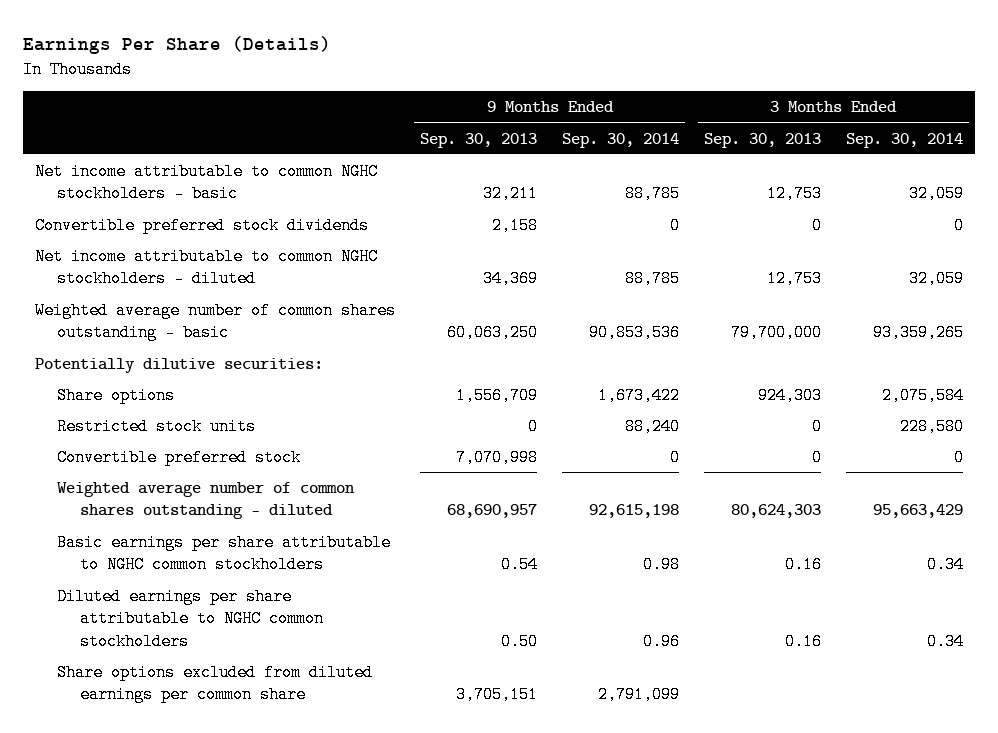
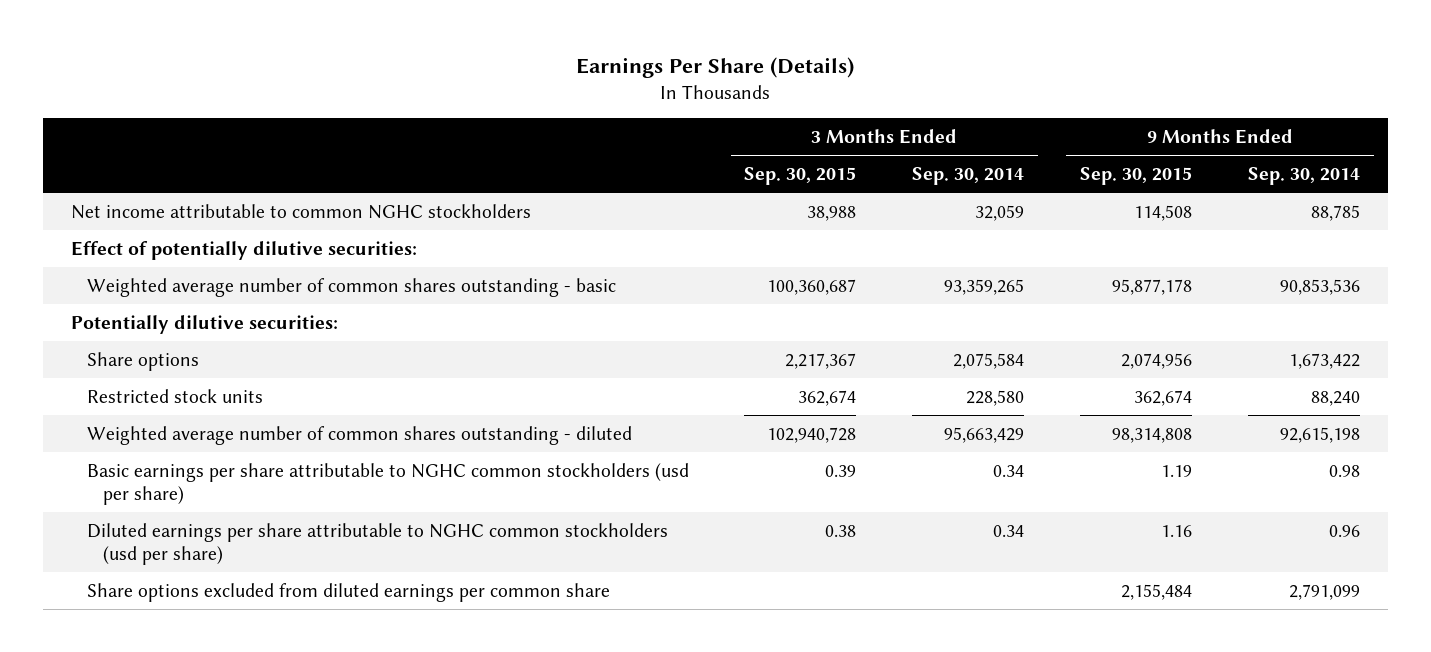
- | 9 Months Ended Sep. 30, 2013 | 9 Months Ended Sep. 30, 2014 | 3 Months Ended Sep. 30, 2013 | 3 Months Ended Sep. 30, 2014
+ | 3 Months Ended Sep. 30, 2015 | 3 Months Ended Sep. 30, 2014 | 9 Months Ended Sep. 30, 2015 | 9 Months Ended Sep. 30, 2014
- Net income attributable to common NGHC stockholders - basic | 32,211 | 88,785 | 12,753 | 32,059
- Convertible preferred stock dividends | 2,158 | 0 | 0 | 0
- Net income attributable to common NGHC stockholders - diluted | 34,369 | 88,785 | 12,753 | 32,059
+ Net income attributable to common NGHC stockholders | 38,988 | 32,059 | 114,508 | 88,785
+ Effect of potentially dilutive securities:
- Convertible preferred stock | 7,070,998 | 0 | 0 | 0
- Basic earnings per share attributable to NGHC common stockholders | 0.54 | 0.98 | 0.16 | 0.34
- Diluted earnings per share attributable to NGHC common stockholders | 0.50 | 0.96 | 0.16 | 0.34
+ Basic earnings per share attributable to NGHC common stockholders (usd per share) | 0.39 | 0.34 | 1.19 | 0.98
+ Diluted earnings per share attributable to NGHC common stockholders (usd per share) | 0.38 | 0.34 | 1.16 | 0.96

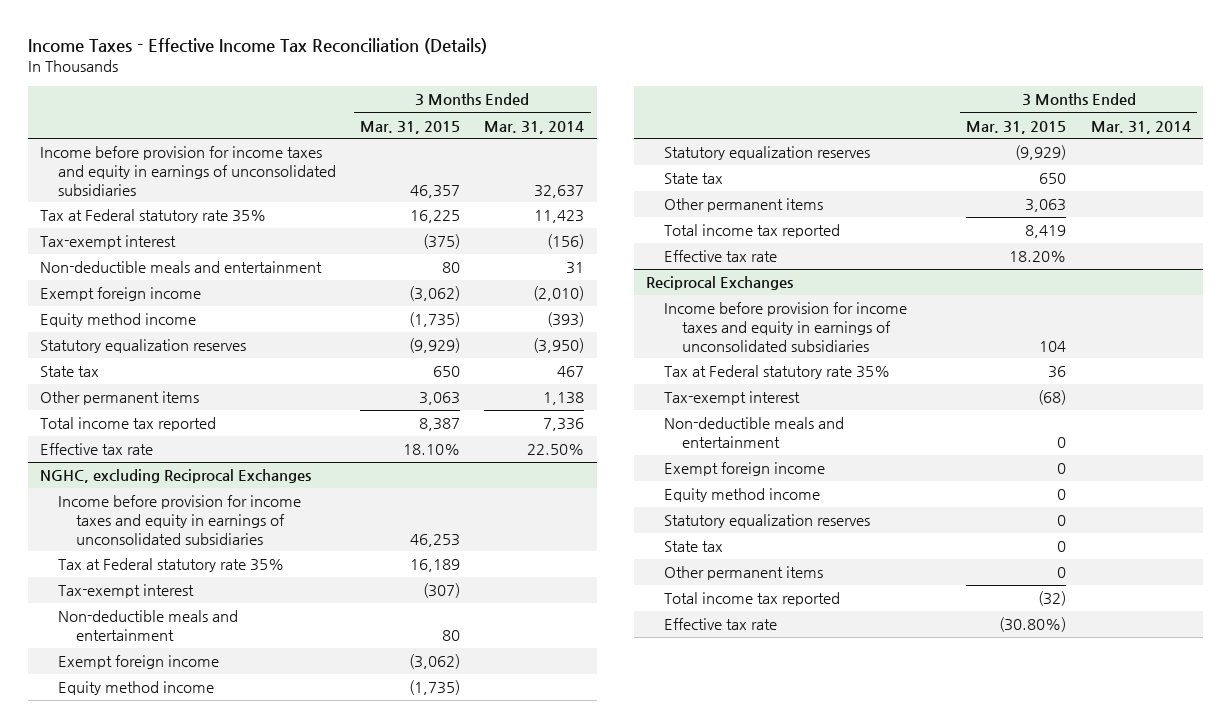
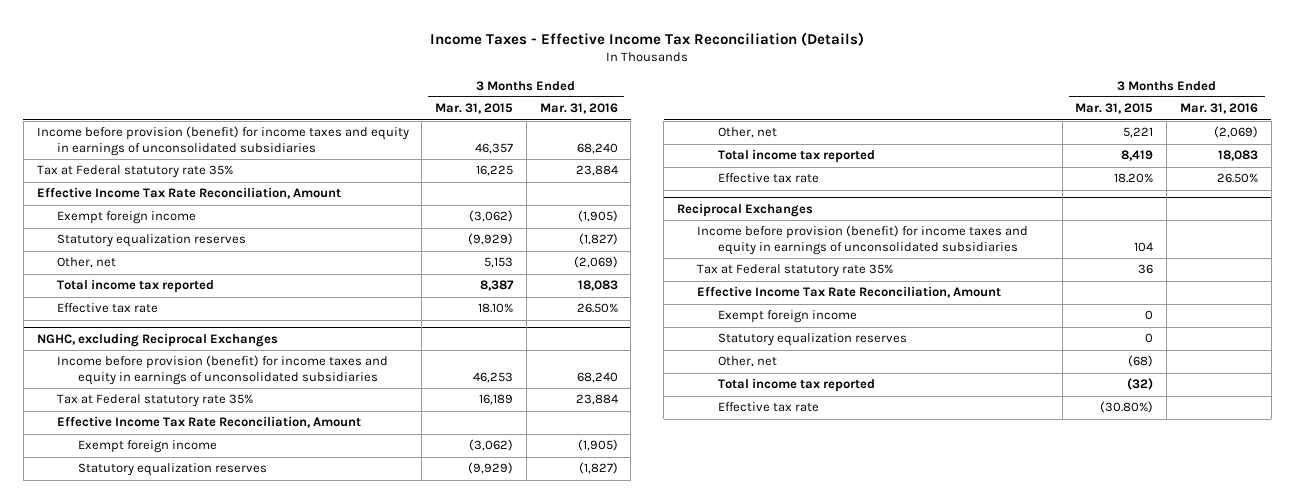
- | 3 Months Ended Mar. 31, 2015 | 3 Months Ended Mar. 31, 2014
+ | 3 Months Ended Mar. 31, 2015 | 3 Months Ended Mar. 31, 2016
- Income before provision for income taxes and equity in earnings of unconsolidated subsidiaries | 46,357 | 32,637
+ Income before provision (benefit) for income taxes and equity in earnings of unconsolidated subsidiaries | 46,357 | 68,240
- Tax-exempt interest | (375) | (156)
- Non-deductible meals and entertainment | 80 | 31
+ Effective Income Tax Rate Reconciliation, Amount
- Equity method income | (1,735) | (393)
- State tax | 650 | 467
- Other permanent items | 3,063 | 1,138
+ Other, net | 5,153 | (2,069)
@ NGHC, excluding Reciprocal Exchanges
- Income before provision for income taxes and equity in earnings of unconsolidated subsidiaries | 46,253 |
+ Income before provision (benefit) for income taxes and equity in earnings of unconsolidated subsidiaries | 46,253 | 68,240
- Tax-exempt interest | (307) |
- Non-deductible meals and entertainment | 80 |
+ Effective Income Tax Rate Reconciliation, Amount
- Equity method income | (1,735) |
- State tax | 650 |
- Other permanent items | 3,063 |
+ Other, net | 5,221 | (2,069)
@ Reciprocal Exchanges
- Income before provision for income taxes and equity in earnings of unconsolidated subsidiaries | 104 |
+ Income before provision (benefit) for income taxes and equity in earnings of unconsolidated subsidiaries | 104 |
- Tax-exempt interest | (68) |
- Non-deductible meals and entertainment | 0 |
+ Effective Income Tax Rate Reconciliation, Amount
- Equity method income | 0 |
- State tax | 0 |
- Other permanent items | 0 |
+ Other, net | (68) |

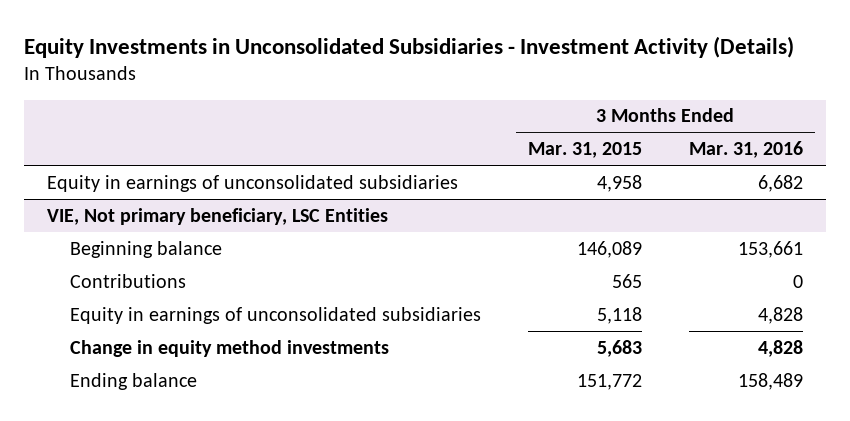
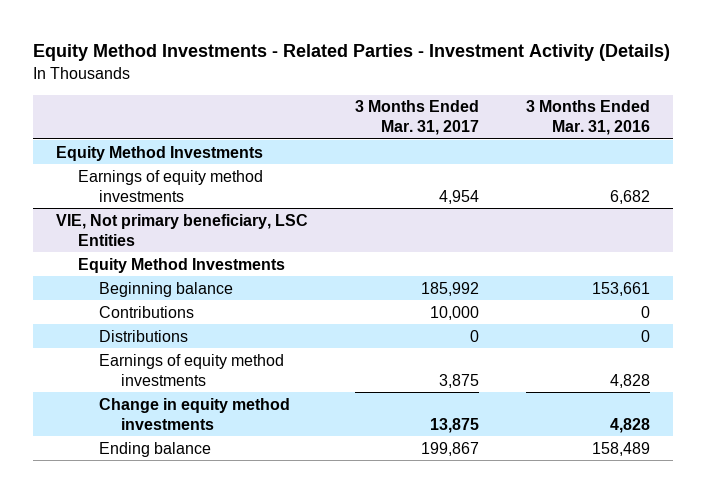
- Equity Investments in Unconsolidated Subsidiaries - Investment Activity (Details)
+ Equity Method Investments - Related Parties - Investment Activity (Details)
- | 3 Months Ended Mar. 31, 2015 | 3 Months Ended Mar. 31, 2016
+ | 3 Months Ended Mar. 31, 2017 | 3 Months Ended Mar. 31, 2016
- Equity in earnings of unconsolidated subsidiaries | 4,958 | 6,682
+ Equity Method Investments
+ Earnings of equity method investments | 4,954 | 6,682
@ VIE, Not primary beneficiary, LSC Entities
+ Equity Method Investments
- Equity in earnings of unconsolidated subsidiaries | 5,118 | 4,828
+ Distributions | 0 | 0
+ Earnings of equity method investments | 3,875 | 4,828

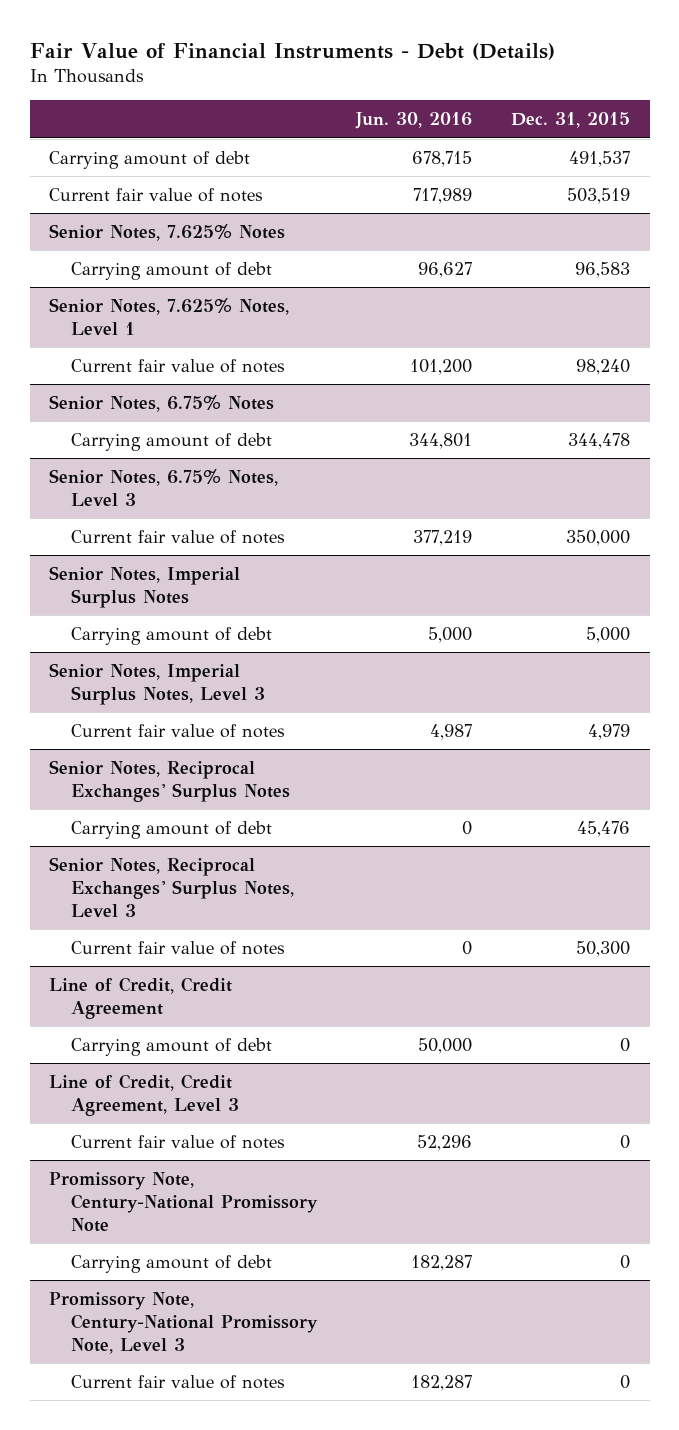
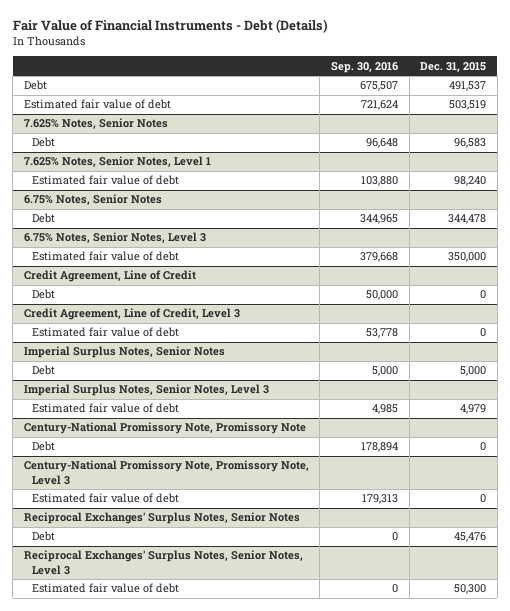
- | Jun. 30, 2016 | Dec. 31, 2015
+ | Sep. 30, 2016 | Dec. 31, 2015
- Carrying amount of debt | 678,715 | 491,537
- Current fair value of notes | 717,989 | 503,519
- Senior Notes, 7.625% Notes
- Carrying amount of debt | 96,627 | 96,583
- Senior Notes, 7.625% Notes, Level 1
- Current fair value of notes | 101,200 | 98,240
- Senior Notes, 6.75% Notes
- Carrying amount of debt | 344,801 | 344,478
- Senior Notes, 6.75% Notes, Level 3
- Current fair value of notes | 377,219 | 350,000
- Senior Notes, Imperial Surplus Notes
- Carrying amount of debt | 5,000 | 5,000
- Senior Notes, Imperial Surplus Notes, Level 3
- Current fair value of notes | 4,987 | 4,979
- Senior Notes, Reciprocal Exchanges' Surplus Notes
- Carrying amount of debt | 0 | 45,476
- Senior Notes, Reciprocal Exchanges' Surplus Notes, Level 3
- Current fair value of notes | 0 | 50,300
- Line of Credit, Credit Agreement
- Carrying amount of debt | 50,000 | 0
- Line of Credit, Credit Agreement, Level 3
- Current fair value of notes | 52,296 | 0
- Promissory Note, Century-National Promissory Note
- Carrying amount of debt | 182,287 | 0
- Promissory Note, Century-National Promissory Note, Level 3
- Current fair value of notes | 182,287 | 0
+ Debt | 675,507 | 491,537
+ Estimated fair value of debt | 721,624 | 503,519
+ 7.625% Notes, Senior Notes
+ Debt | 96,648 | 96,583
+ 7.625% Notes, Senior Notes, Level 1
+ Estimated fair value of debt | 103,880 | 98,240
+ 6.75% Notes, Senior Notes
+ Debt | 344,965 | 344,478
+ 6.75% Notes, Senior Notes, Level 3
+ Estimated fair value of debt | 379,668 | 350,000
+ Credit Agreement, Line of Credit
+ Debt | 50,000 | 0
+ Credit Agreement, Line of Credit, Level 3
+ Estimated fair value of debt | 53,778 | 0
+ Imperial Surplus Notes, Senior Notes
+ Debt | 5,000 | 5,000
+ Imperial Surplus Notes, Senior Notes, Level 3
+ Estimated fair value of debt | 4,985 | 4,979
+ Century-National Promissory Note, Promissory Note
+ Debt | 178,894 | 0
+ Century-National Promissory Note, Promissory Note, Level 3
+ Estimated fair value of debt | 179,313 | 0
+ Reciprocal Exchanges' Surplus Notes, Senior Notes
+ Debt | 0 | 45,476
+ Reciprocal Exchanges' Surplus Notes, Senior Notes, Level 3
+ Estimated fair value of debt | 0 | 50,300

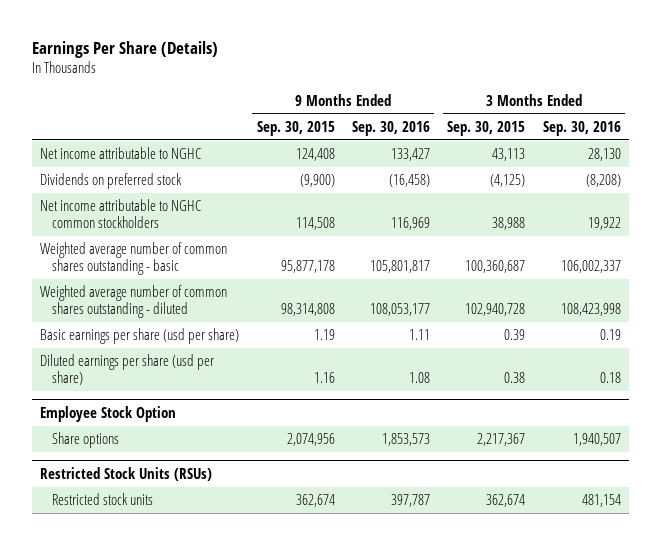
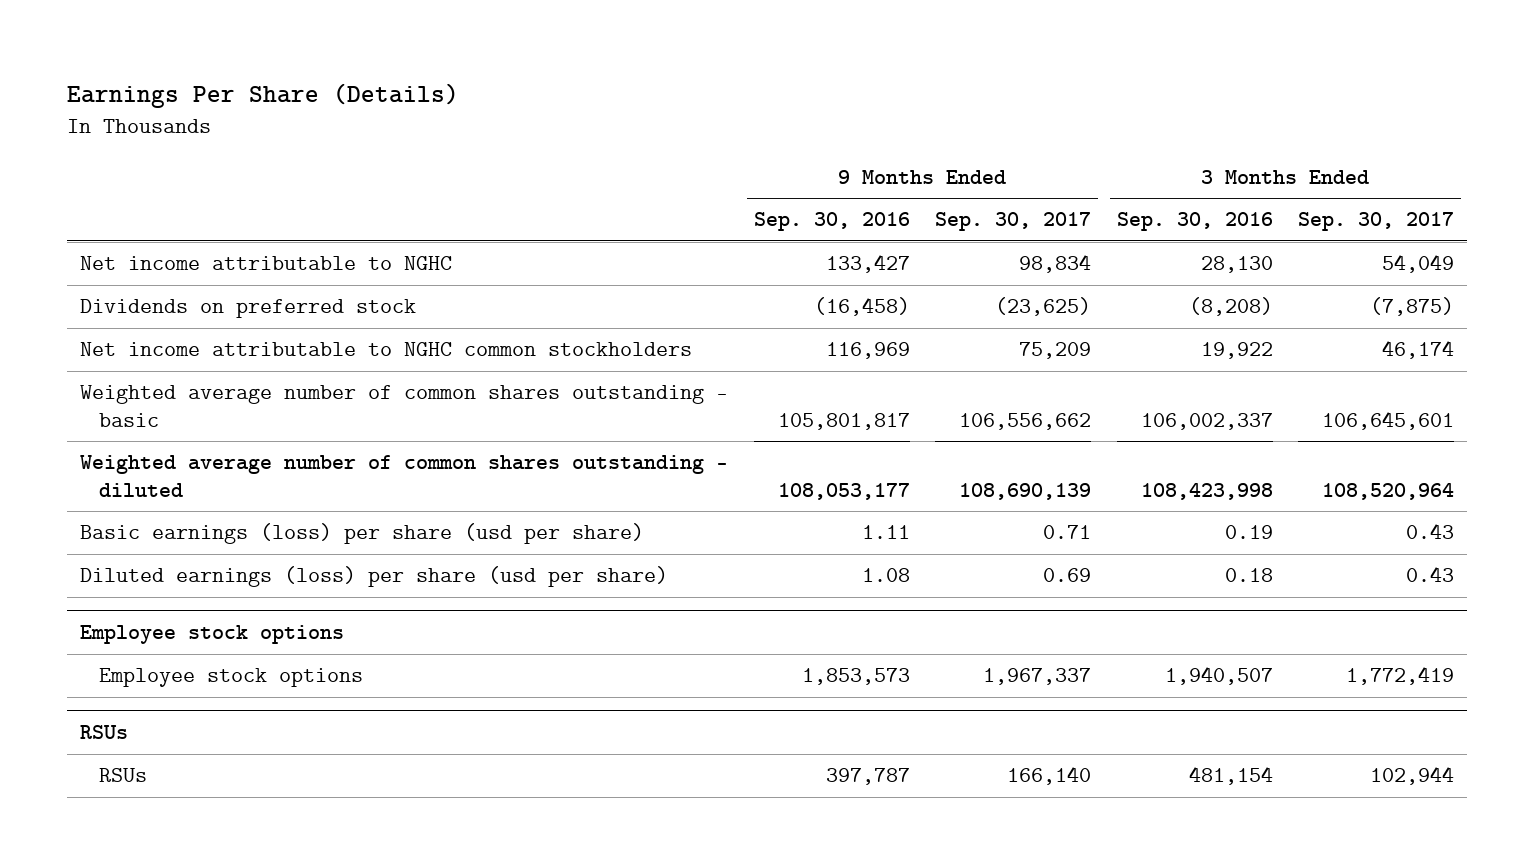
- | 9 Months Ended Sep. 30, 2015 | 9 Months Ended Sep. 30, 2016 | 3 Months Ended Sep. 30, 2015 | 3 Months Ended Sep. 30, 2016
+ | 9 Months Ended Sep. 30, 2016 | 9 Months Ended Sep. 30, 2017 | 3 Months Ended Sep. 30, 2016 | 3 Months Ended Sep. 30, 2017
- Basic earnings per share (usd per share) | 1.19 | 1.11 | 0.39 | 0.19
- Diluted earnings per share (usd per share) | 1.16 | 1.08 | 0.38 | 0.18
- Employee Stock Option
- Share options | 2,074,956 | 1,853,573 | 2,217,367 | 1,940,507
- Restricted Stock Units (RSUs)
- Restricted stock units | 362,674 | 397,787 | 362,674 | 481,154
+ Basic earnings (loss) per share (usd per share) | 1.11 | 0.71 | 0.19 | 0.43
+ Diluted earnings (loss) per share (usd per share) | 1.08 | 0.69 | 0.18 | 0.43
+ Employee stock options
+ Employee stock options | 1,853,573 | 1,967,337 | 1,940,507 | 1,772,419
+ RSUs
+ RSUs | 397,787 | 166,140 | 481,154 | 102,944

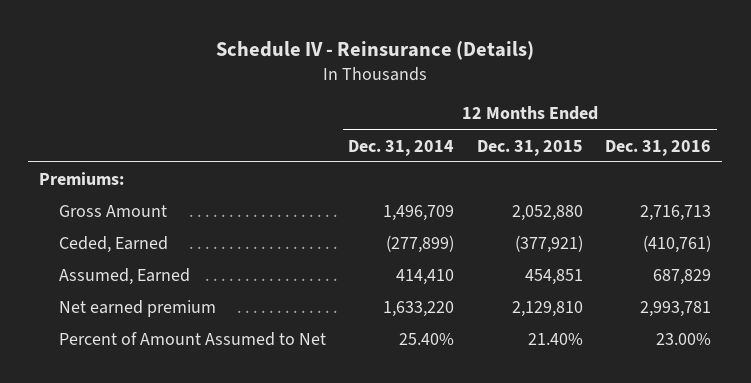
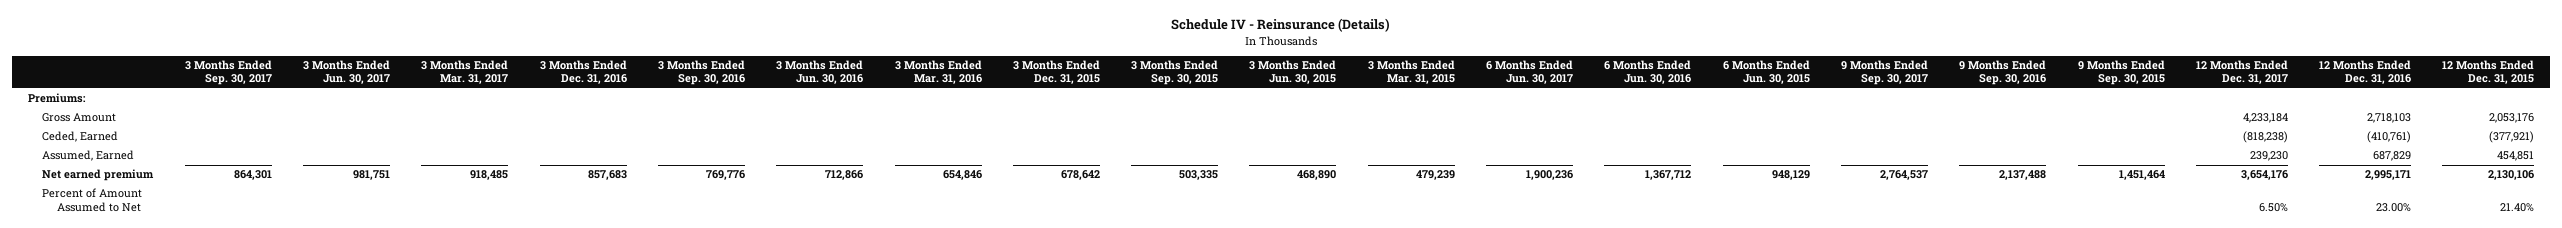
- | 12 Months Ended Dec. 31, 2014 | 12 Months Ended Dec. 31, 2015 | 12 Months Ended Dec. 31, 2016
+ | 3 Months Ended Sep. 30, 2017 | 3 Months Ended Jun. 30, 2017 | 3 Months Ended Mar. 31, 2017 | 3 Months Ended Dec. 31, 2016 | 3 Months Ended Sep. 30, 2016 | 3 Months Ended Jun. 30, 2016 | 3 Months Ended Mar. 31, 2016 | 3 Months Ended Dec. 31, 2015 | 3 Months Ended Sep. 30, 2015 | 3 Months Ended Jun. 30, 2015 | 3 Months Ended Mar. 31, 2015 | 6 Months Ended Jun. 30, 2017 | 6 Months Ended Jun. 30, 2016 | 6 Months Ended Jun. 30, 2015 | 9 Months Ended Sep. 30, 2017 | 9 Months Ended Sep. 30, 2016 | 9 Months Ended Sep. 30, 2015 | 12 Months Ended Dec. 31, 2017 | 12 Months Ended Dec. 31, 2016 | 12 Months Ended Dec. 31, 2015
- Gross Amount | 1,496,709 | 2,052,880 | 2,716,713
+ Gross Amount | | | | | | | | | | | | | | | | | | 4,233,184 | 2,718,103 | 2,053,176
- Net earned premium | 1,633,220 | 2,129,810 | 2,993,781
+ Net earned premium | 864,301 | 981,751 | 918,485 | 857,683 | 769,776 | 712,866 | 654,846 | 678,642 | 503,335 | 468,890 | 479,239 | 1,900,236 | 1,367,712 | 948,129 | 2,764,537 | 2,137,488 | 1,451,464 | 3,654,176 | 2,995,171 | 2,130,106

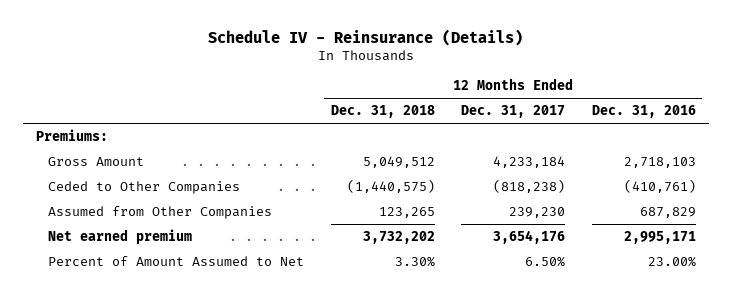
- | 3 Months Ended Sep. 30, 2017 | 3 Months Ended Jun. 30, 2017 | 3 Months Ended Mar. 31, 2017 | 3 Months Ended Dec. 31, 2016 | 3 Months Ended Sep. 30, 2016 | 3 Months Ended Jun. 30, 2016 | 3 Months Ended Mar. 31, 2016 | 3 Months Ended Dec. 31, 2015 | 3 Months Ended Sep. 30, 2015 | 3 Months Ended Jun. 30, 2015 | 3 Months Ended Mar. 31, 2015 | 6 Months Ended Jun. 30, 2017 | 6 Months Ended Jun. 30, 2016 | 6 Months Ended Jun. 30, 2015 | 9 Months Ended Sep. 30, 2017 | 9 Months Ended Sep. 30, 2016 | 9 Months Ended Sep. 30, 2015 | 12 Months Ended Dec. 31, 2017 | 12 Months Ended Dec. 31, 2016 | 12 Months Ended Dec. 31, 2015
+ | 12 Months Ended Dec. 31, 2018 | 12 Months Ended Dec. 31, 2017 | 12 Months Ended Dec. 31, 2016
- Ceded, Earned | | | | | | | | | | | | | | | | | | (818,238) | (410,761) | (377,921)
- Assumed, Earned | | | | | | | | | | | | | | | | | | 239,230 | 687,829 | 454,851
+ Ceded to Other Companies | (1,440,575) | (818,238) | (410,761)
+ Assumed from Other Companies | 123,265 | 239,230 | 687,829

